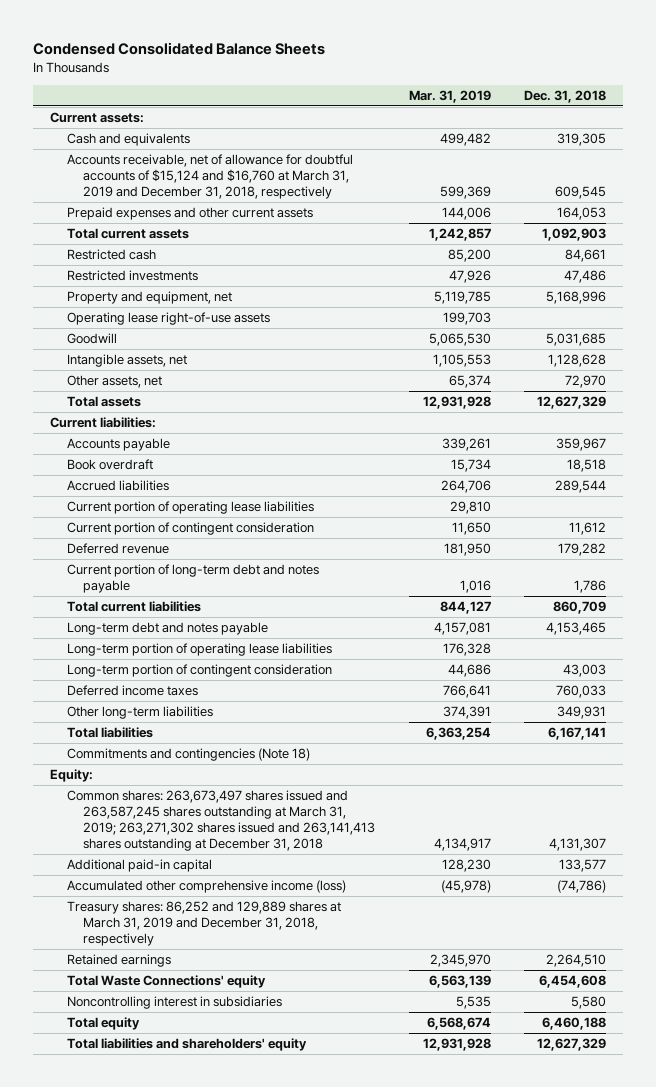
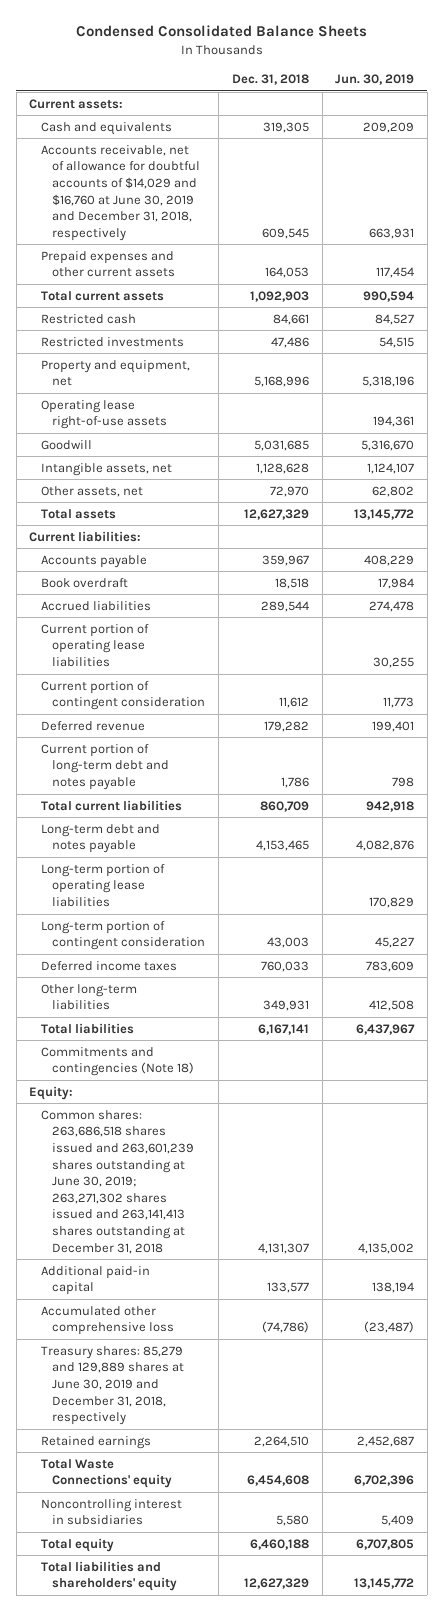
- | Mar. 31, 2019 | Dec. 31, 2018
+ | Dec. 31, 2018 | Jun. 30, 2019
- Accounts receivable, net of allowance for doubtful accounts of $15,124 and $16,760 at March 31, 2019 and December 31, 2018, respectively | 599,369 | 609,545
+ Accounts receivable, net of allowance for doubtful accounts of $14,029 and $16,760 at June 30, 2019 and December 31, 2018, respectively | 609,545 | 663,931
- Common shares: 263,673,497 shares issued and 263,587,245 shares outstanding at March 31, 2019; 263,271,302 shares issued and 263,141,413 shares outstanding at December 31, 2018 | 4,134,917 | 4,131,307
+ Common shares: 263,686,518 shares issued and 263,601,239 shares outstanding at June 30, 2019; 263,271,302 shares issued and 263,141,413 shares outstanding at December 31, 2018 | 4,131,307 | 4,135,002
- Accumulated other comprehensive income (loss) | (45,978) | (74,786)
- Treasury shares: 86,252 and 129,889 shares at March 31, 2019 and December 31, 2018, respectively
+ Accumulated other comprehensive loss | (74,786) | (23,487)
+ Treasury shares: 85,279 and 129,889 shares at June 30, 2019 and December 31, 2018, respectively

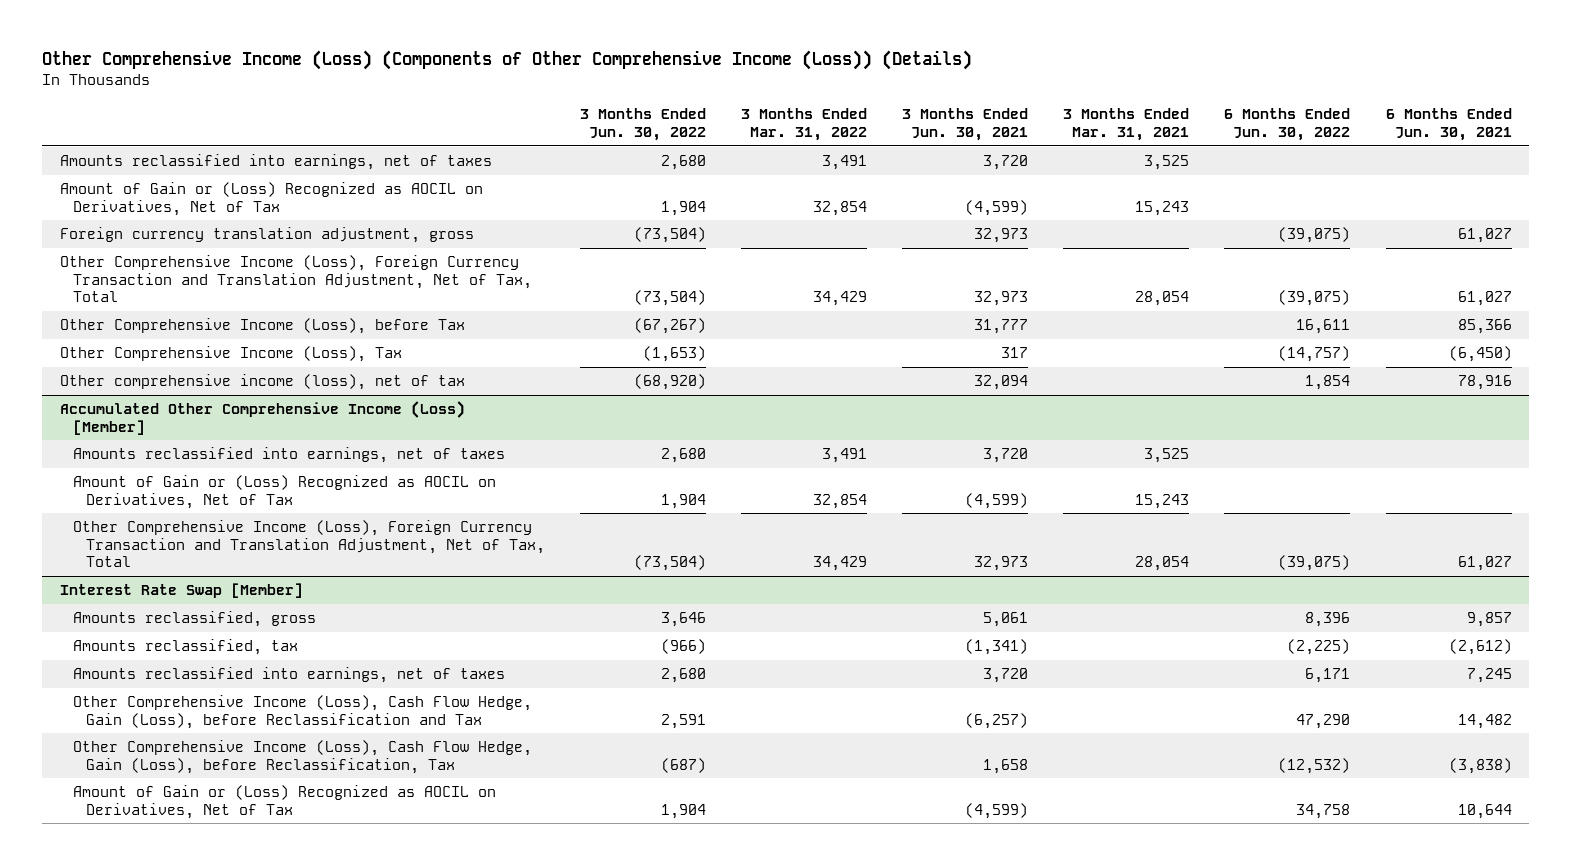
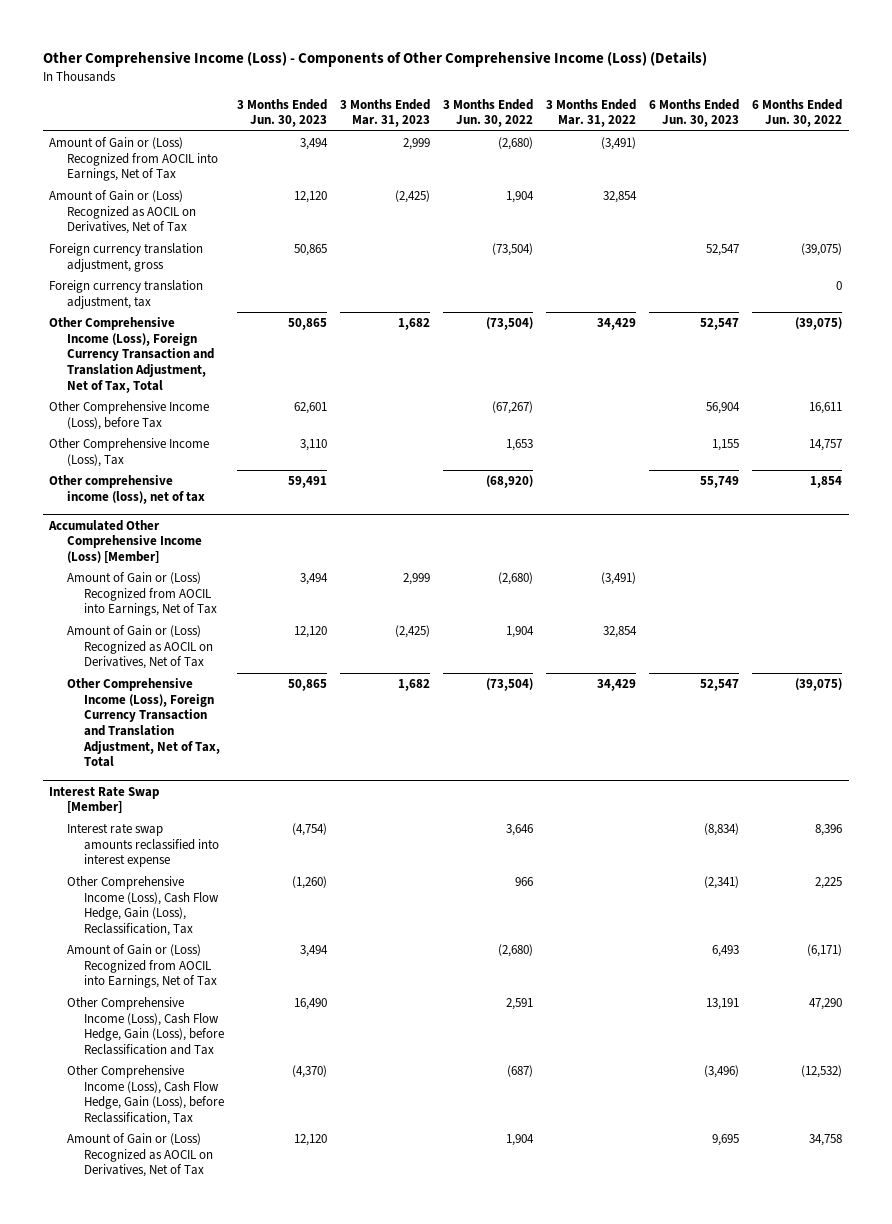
- Other Comprehensive Income (Loss) (Components of Other Comprehensive Income (Loss)) (Details)
+ Other Comprehensive Income (Loss) - Components of Other Comprehensive Income (Loss) (Details)
- | 3 Months Ended Jun. 30, 2022 | 3 Months Ended Mar. 31, 2022 | 3 Months Ended Jun. 30, 2021 | 3 Months Ended Mar. 31, 2021 | 6 Months Ended Jun. 30, 2022 | 6 Months Ended Jun. 30, 2021
+ | 3 Months Ended Jun. 30, 2023 | 3 Months Ended Mar. 31, 2023 | 3 Months Ended Jun. 30, 2022 | 3 Months Ended Mar. 31, 2022 | 6 Months Ended Jun. 30, 2023 | 6 Months Ended Jun. 30, 2022
- Amounts reclassified into earnings, net of taxes | 2,680 | 3,491 | 3,720 | 3,525 | |
+ Amount of Gain or (Loss) Recognized from AOCIL into Earnings, Net of Tax | 3,494 | 2,999 | (2,680) | (3,491) | |
+ Foreign currency translation adjustment, tax | | | | | | 0
- Other Comprehensive Income (Loss), Tax | (1,653) | | 317 | | (14,757) | (6,450)
+ Other Comprehensive Income (Loss), Tax | 3,110 | | 1,653 | | 1,155 | 14,757
@ Accumulated Other Comprehensive Income (Loss) [Member]
- Amounts reclassified into earnings, net of taxes | 2,680 | 3,491 | 3,720 | 3,525 | |
+ Amount of Gain or (Loss) Recognized from AOCIL into Earnings, Net of Tax | 3,494 | 2,999 | (2,680) | (3,491) | |
@ Interest Rate Swap [Member]
- Amounts reclassified, gross | 3,646 | | 5,061 | | 8,396 | 9,857
- Amounts reclassified, tax | (966) | | (1,341) | | (2,225) | (2,612)
- Amounts reclassified into earnings, net of taxes | 2,680 | | 3,720 | | 6,171 | 7,245
+ Interest rate swap amounts reclassified into interest expense | (4,754) | | 3,646 | | (8,834) | 8,396
+ Other Comprehensive Income (Loss), Cash Flow Hedge, Gain (Loss), Reclassification, Tax | (1,260) | | 966 | | (2,341) | 2,225
+ Amount of Gain or (Loss) Recognized from AOCIL into Earnings, Net of Tax | 3,494 | | (2,680) | | 6,493 | (6,171)

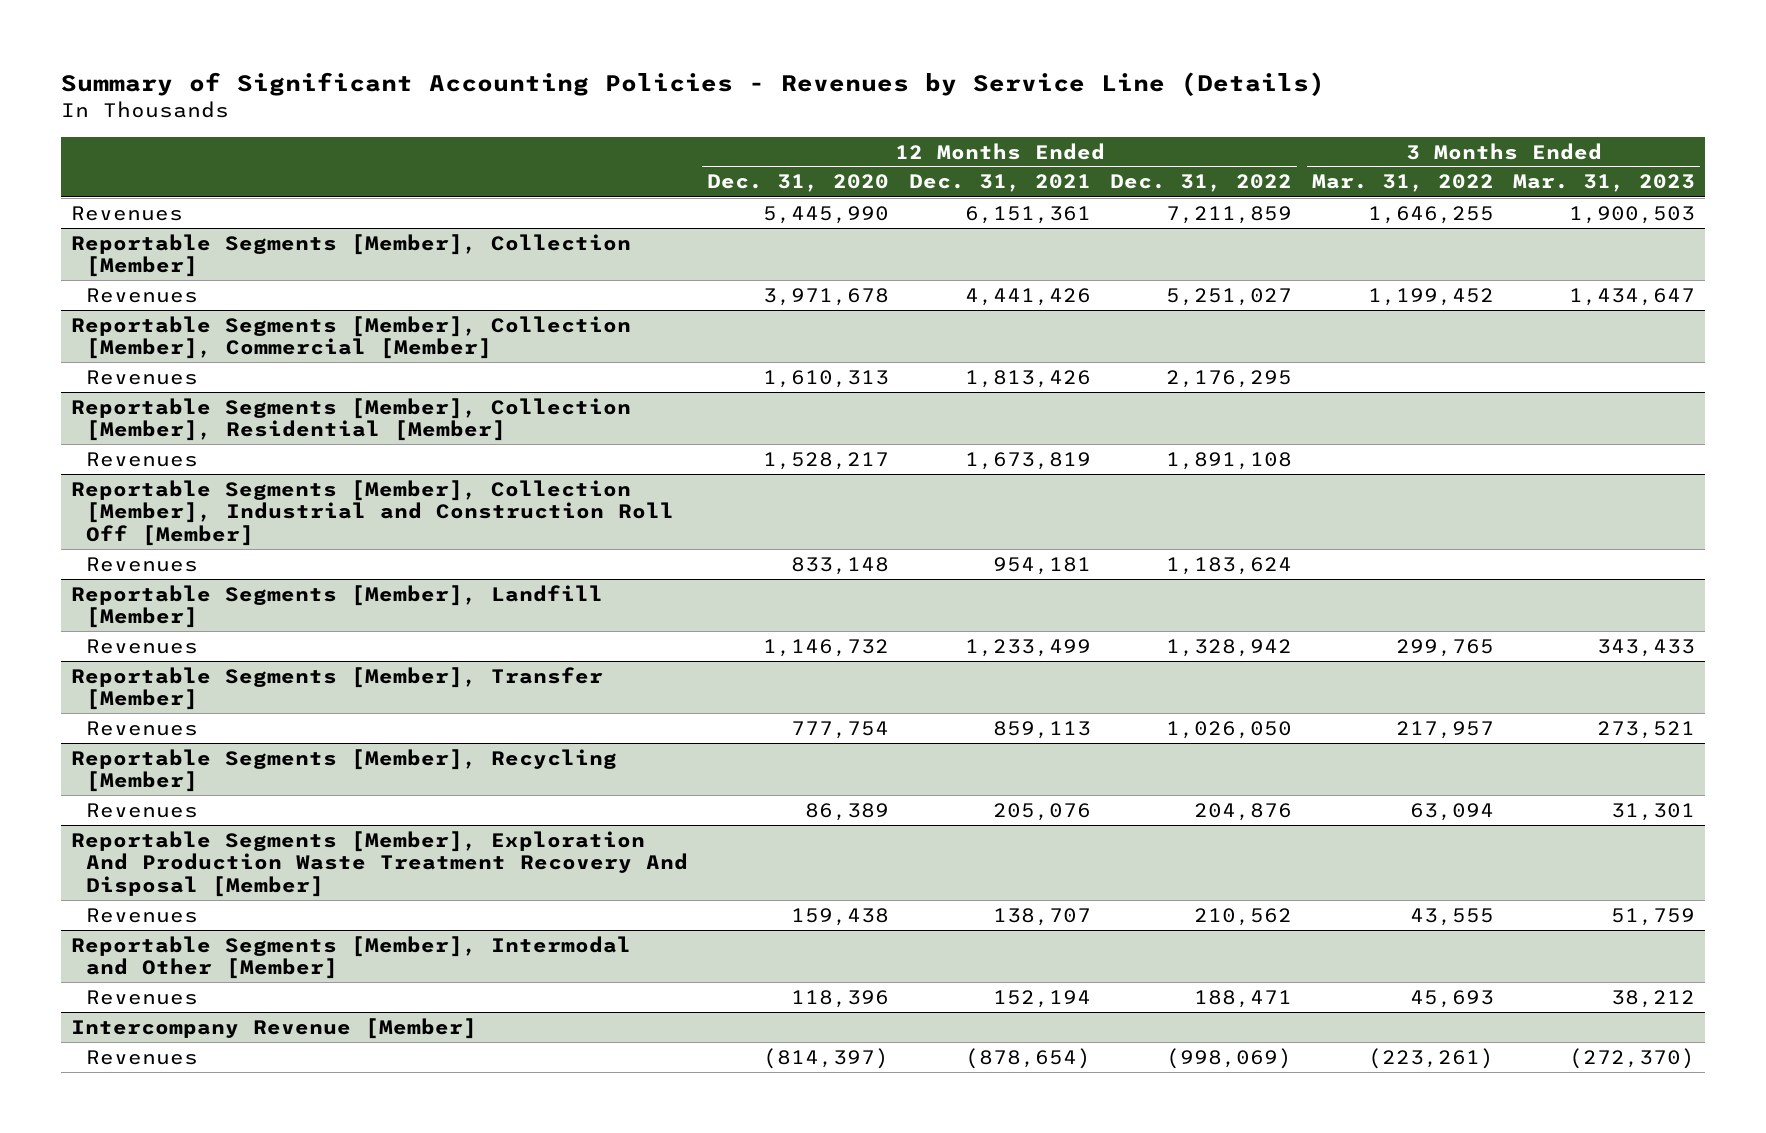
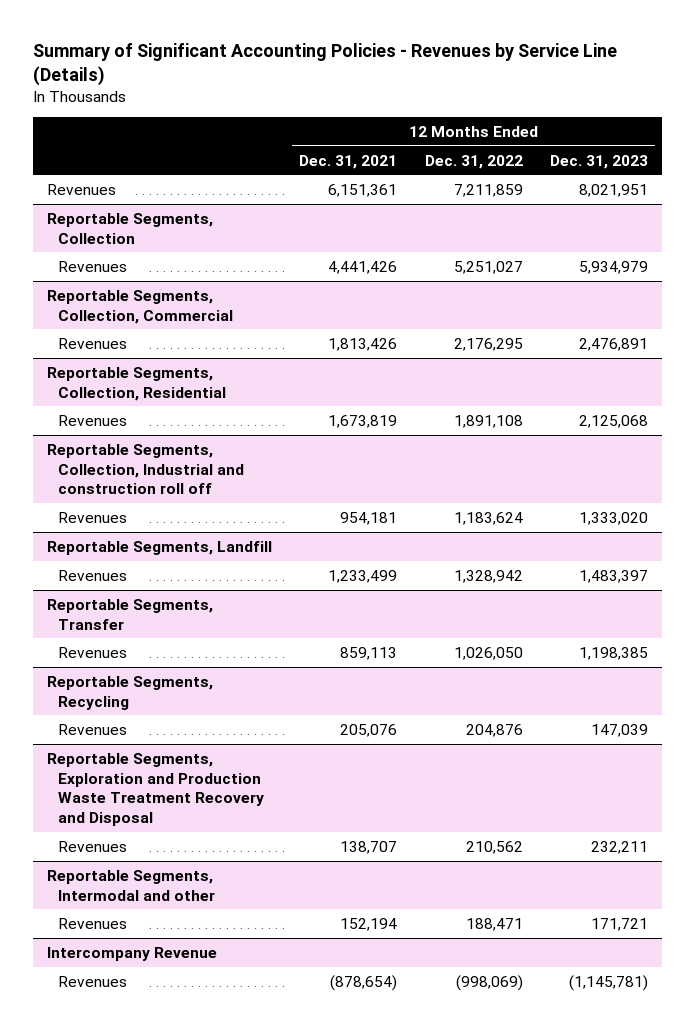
- | 12 Months Ended Dec. 31, 2020 | 12 Months Ended Dec. 31, 2021 | 12 Months Ended Dec. 31, 2022 | 3 Months Ended Mar. 31, 2022 | 3 Months Ended Mar. 31, 2023
+ | 12 Months Ended Dec. 31, 2021 | 12 Months Ended Dec. 31, 2022 | 12 Months Ended Dec. 31, 2023
- Reportable Segments [Member], Collection [Member]
+ Reportable Segments, Collection
- Reportable Segments [Member], Collection [Member], Commercial [Member]
+ Reportable Segments, Collection, Commercial
- Reportable Segments [Member], Collection [Member], Residential [Member]
+ Reportable Segments, Collection, Residential
- Reportable Segments [Member], Collection [Member], Industrial and Construction Roll Off [Member]
+ Reportable Segments, Collection, Industrial and construction roll off
- Reportable Segments [Member], Landfill [Member]
+ Reportable Segments, Landfill
- Reportable Segments [Member], Transfer [Member]
+ Reportable Segments, Transfer
- Reportable Segments [Member], Recycling [Member]
+ Reportable Segments, Recycling
- Reportable Segments [Member], Exploration And Production Waste Treatment Recovery And Disposal [Member]
+ Reportable Segments, Exploration and Production Waste Treatment Recovery and Disposal
- Reportable Segments [Member], Intermodal and Other [Member]
+ Reportable Segments, Intermodal and other
- Intercompany Revenue [Member]
+ Intercompany Revenue

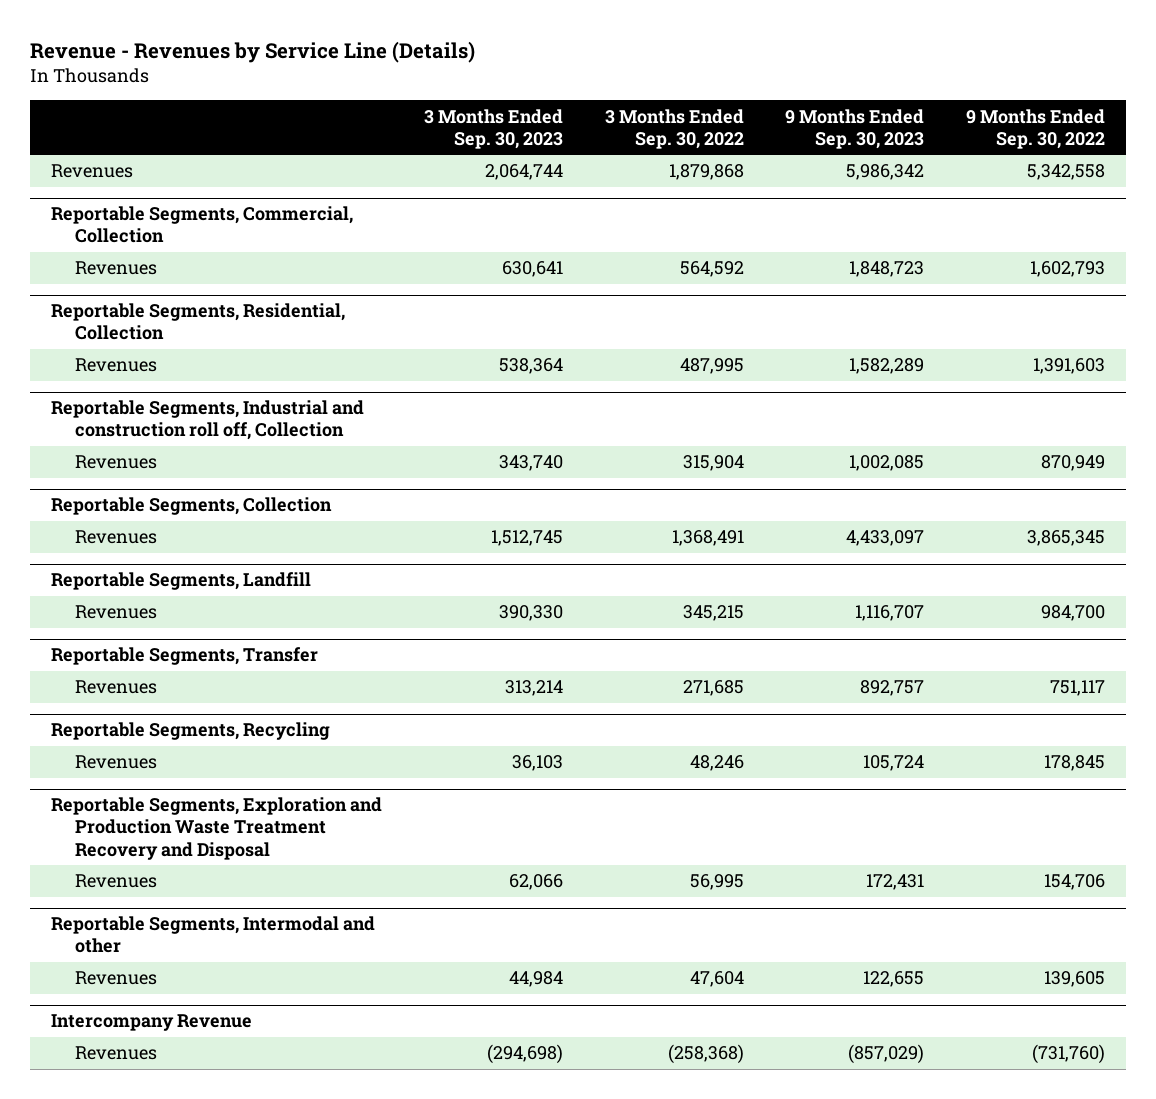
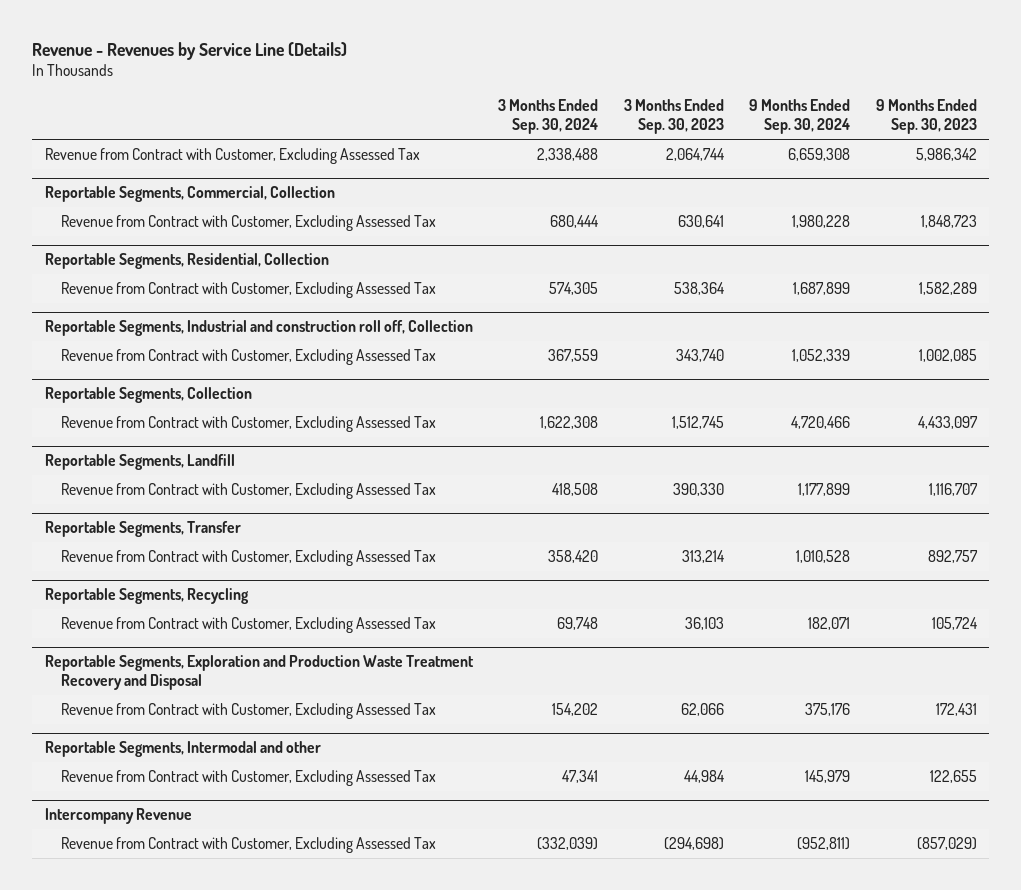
- | 3 Months Ended Sep. 30, 2023 | 3 Months Ended Sep. 30, 2022 | 9 Months Ended Sep. 30, 2023 | 9 Months Ended Sep. 30, 2022
+ | 3 Months Ended Sep. 30, 2024 | 3 Months Ended Sep. 30, 2023 | 9 Months Ended Sep. 30, 2024 | 9 Months Ended Sep. 30, 2023
- Revenues | 2,064,744 | 1,879,868 | 5,986,342 | 5,342,558
+ Revenue from Contract with Customer, Excluding Assessed Tax | 2,338,488 | 2,064,744 | 6,659,308 | 5,986,342
@ Reportable Segments, Commercial, Collection
- Revenues | 630,641 | 564,592 | 1,848,723 | 1,602,793
+ Revenue from Contract with Customer, Excluding Assessed Tax | 680,444 | 630,641 | 1,980,228 | 1,848,723
@ Reportable Segments, Residential, Collection
- Revenues | 538,364 | 487,995 | 1,582,289 | 1,391,603
+ Revenue from Contract with Customer, Excluding Assessed Tax | 574,305 | 538,364 | 1,687,899 | 1,582,289
@ Reportable Segments, Industrial and construction roll off, Collection
- Revenues | 343,740 | 315,904 | 1,002,085 | 870,949
+ Revenue from Contract with Customer, Excluding Assessed Tax | 367,559 | 343,740 | 1,052,339 | 1,002,085
@ Reportable Segments, Collection
- Revenues | 1,512,745 | 1,368,491 | 4,433,097 | 3,865,345
+ Revenue from Contract with Customer, Excluding Assessed Tax | 1,622,308 | 1,512,745 | 4,720,466 | 4,433,097
@ Reportable Segments, Landfill
- Revenues | 390,330 | 345,215 | 1,116,707 | 984,700
+ Revenue from Contract with Customer, Excluding Assessed Tax | 418,508 | 390,330 | 1,177,899 | 1,116,707
@ Reportable Segments, Transfer
- Revenues | 313,214 | 271,685 | 892,757 | 751,117
+ Revenue from Contract with Customer, Excluding Assessed Tax | 358,420 | 313,214 | 1,010,528 | 892,757
@ Reportable Segments, Recycling
- Revenues | 36,103 | 48,246 | 105,724 | 178,845
+ Revenue from Contract with Customer, Excluding Assessed Tax | 69,748 | 36,103 | 182,071 | 105,724
@ Reportable Segments, Exploration and Production Waste Treatment Recovery and Disposal
- Revenues | 62,066 | 56,995 | 172,431 | 154,706
+ Revenue from Contract with Customer, Excluding Assessed Tax | 154,202 | 62,066 | 375,176 | 172,431
@ Reportable Segments, Intermodal and other
- Revenues | 44,984 | 47,604 | 122,655 | 139,605
+ Revenue from Contract with Customer, Excluding Assessed Tax | 47,341 | 44,984 | 145,979 | 122,655
@ Intercompany Revenue
- Revenues | (294,698) | (258,368) | (857,029) | (731,760)
+ Revenue from Contract with Customer, Excluding Assessed Tax | (332,039) | (294,698) | (952,811) | (857,029)

